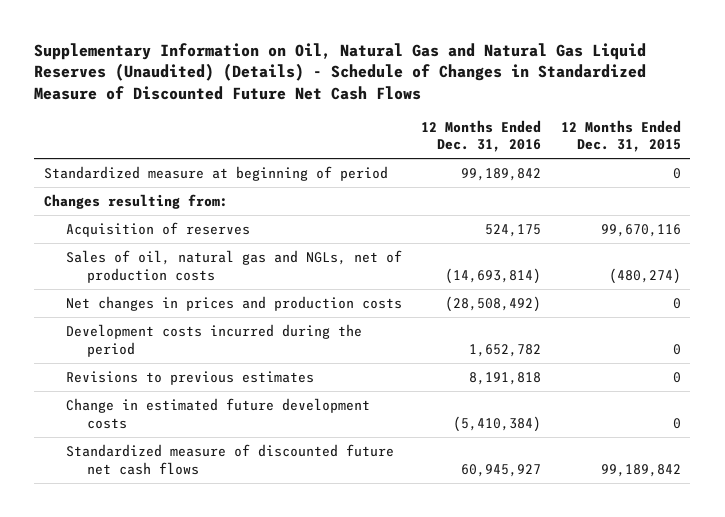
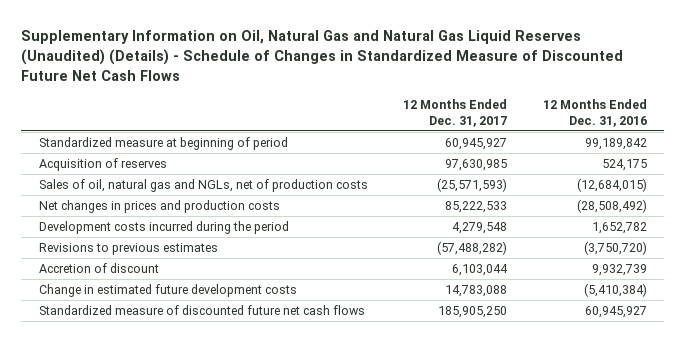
- | 12 Months Ended Dec. 31, 2016 | 12 Months Ended Dec. 31, 2015
+ | 12 Months Ended Dec. 31, 2017 | 12 Months Ended Dec. 31, 2016
- Changes resulting from:
- Sales of oil, natural gas and NGLs, net of production costs | (14,693,814) | (480,274)
+ Sales of oil, natural gas and NGLs, net of production costs | (25,571,593) | (12,684,015)
- Revisions to previous estimates | 8,191,818 | 0
+ Revisions to previous estimates | (57,488,282) | (3,750,720)
+ Accretion of discount | 6,103,044 | 9,932,739

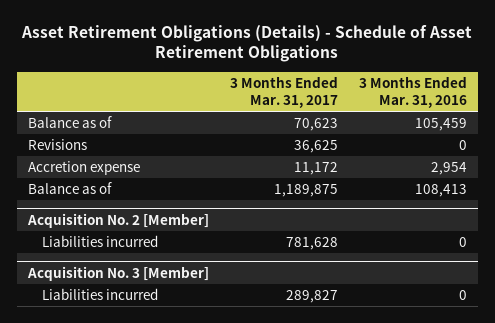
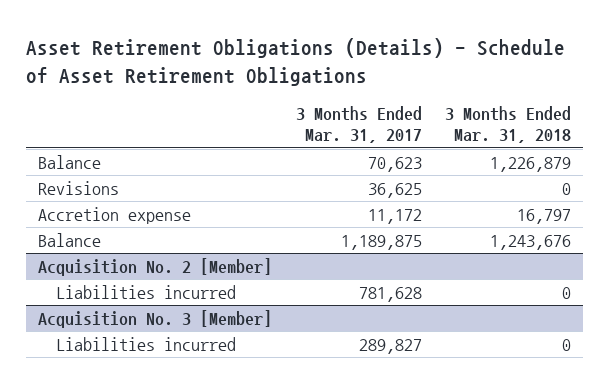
- | 3 Months Ended Mar. 31, 2017 | 3 Months Ended Mar. 31, 2016
+ | 3 Months Ended Mar. 31, 2017 | 3 Months Ended Mar. 31, 2018
- Balance as of | 70,623 | 105,459
+ Balance | 70,623 | 1,226,879
- Balance as of | 1,189,875 | 108,413
+ Balance | 1,189,875 | 1,243,676

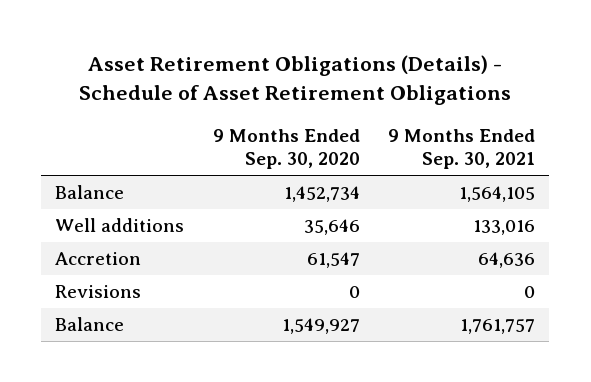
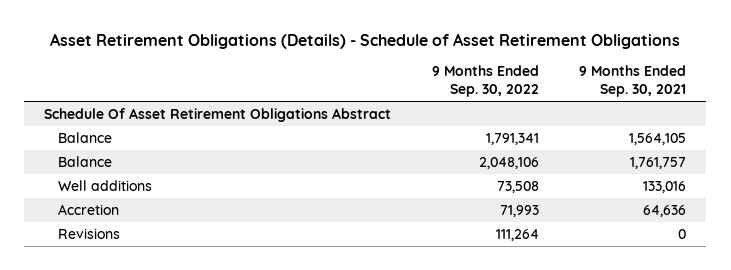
- | 9 Months Ended Sep. 30, 2020 | 9 Months Ended Sep. 30, 2021
+ | 9 Months Ended Sep. 30, 2022 | 9 Months Ended Sep. 30, 2021
+ Schedule Of Asset Retirement Obligations Abstract
moved up: Balance | 2,048,106 | 1,761,757

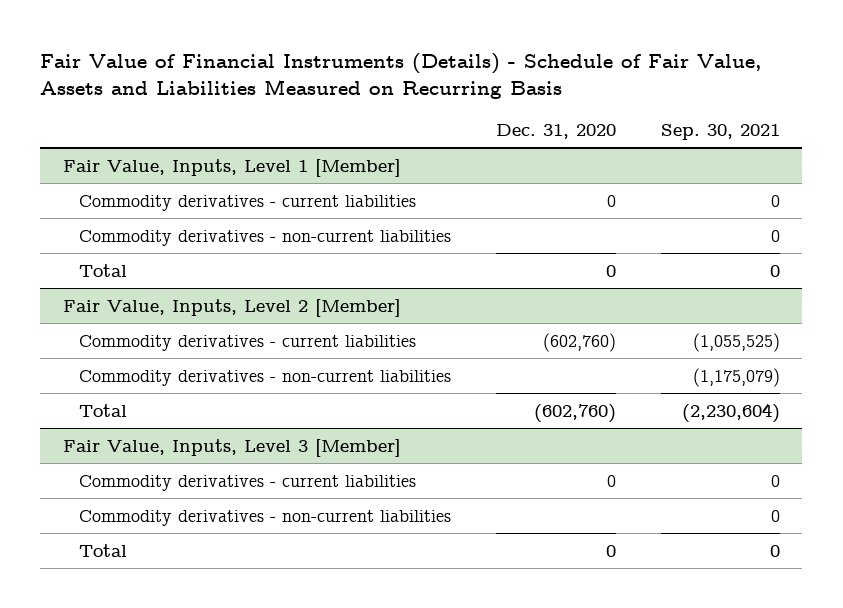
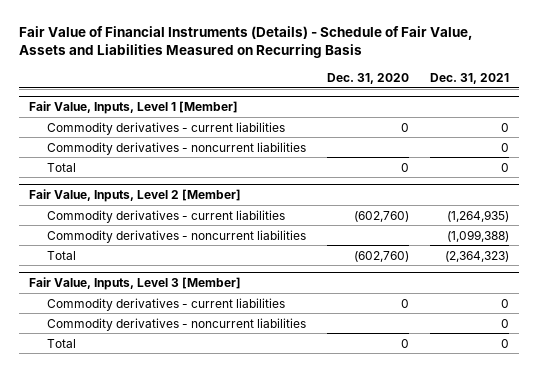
- | Dec. 31, 2020 | Sep. 30, 2021
+ | Dec. 31, 2020 | Dec. 31, 2021
@ Fair Value, Inputs, Level 1 [Member]
- Commodity derivatives - non-current liabilities | | 0
+ Commodity derivatives - noncurrent liabilities | | 0
@ Fair Value, Inputs, Level 2 [Member]
- Commodity derivatives - non-current liabilities | | (1,175,079)
+ Commodity derivatives - noncurrent liabilities | | (1,099,388)
@ Fair Value, Inputs, Level 3 [Member]
- Commodity derivatives - non-current liabilities | | 0
+ Commodity derivatives - noncurrent liabilities | | 0

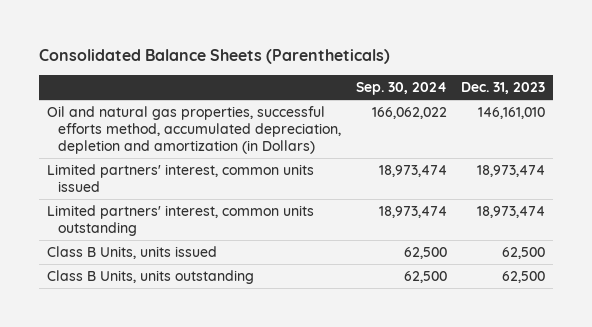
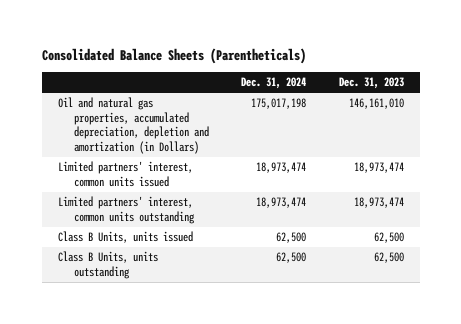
- | Sep. 30, 2024 | Dec. 31, 2023
+ | Dec. 31, 2024 | Dec. 31, 2023
- Oil and natural gas properties, successful efforts method, accumulated depreciation, depletion and amortization (in Dollars) | 166,062,022 | 146,161,010
+ Oil and natural gas properties, accumulated depreciation, depletion and amortization (in Dollars) | 175,017,198 | 146,161,010

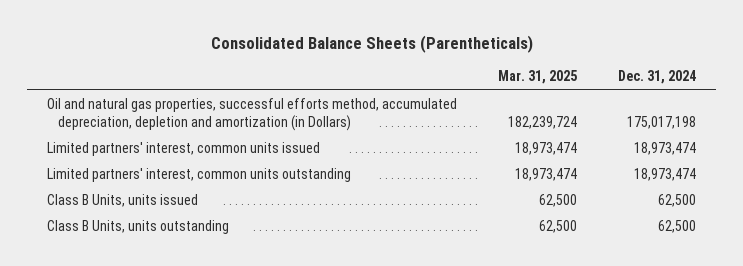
- | Dec. 31, 2024 | Dec. 31, 2023
+ | Mar. 31, 2025 | Dec. 31, 2024
- Oil and natural gas properties, accumulated depreciation, depletion and amortization (in Dollars) | 175,017,198 | 146,161,010
+ Oil and natural gas properties, successful efforts method, accumulated depreciation, depletion and amortization (in Dollars) | 182,239,724 | 175,017,198

